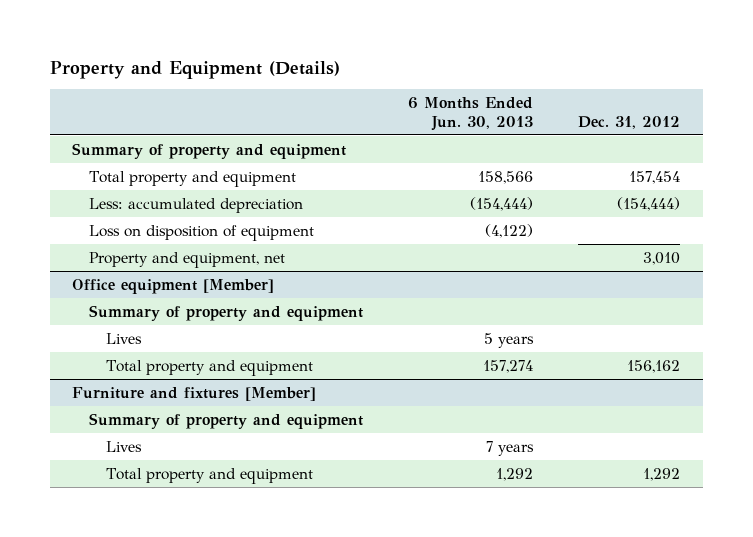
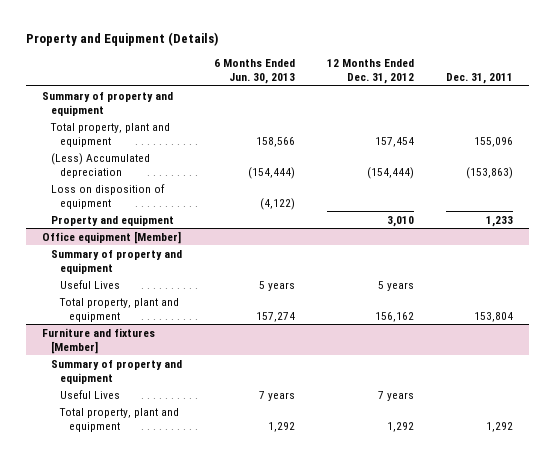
- | 6 Months Ended Jun. 30, 2013 | Dec. 31, 2012
+ | 6 Months Ended Jun. 30, 2013 | 12 Months Ended Dec. 31, 2012 | Dec. 31, 2011
- Total property and equipment | 158,566 | 157,454
- Less: accumulated depreciation | (154,444) | (154,444)
+ Total property, plant and equipment | 158,566 | 157,454 | 155,096
+ (Less) Accumulated depreciation | (154,444) | (154,444) | (153,863)
- Property and equipment, net | | 3,010
+ Property and equipment | | 3,010 | 1,233
@ Office equipment [Member]
- Lives | 5 years |
- Total property and equipment | 157,274 | 156,162
+ Useful Lives | 5 years | 5 years |
+ Total property, plant and equipment | 157,274 | 156,162 | 153,804
@ Furniture and fixtures [Member]
- Lives | 7 years |
- Total property and equipment | 1,292 | 1,292
+ Useful Lives | 7 years | 7 years |
+ Total property, plant and equipment | 1,292 | 1,292 | 1,292

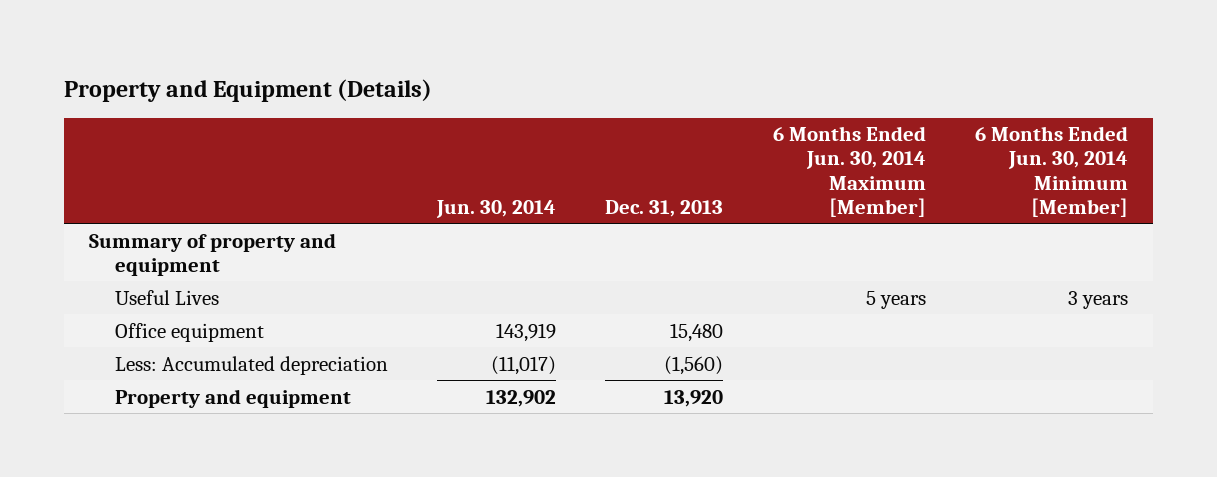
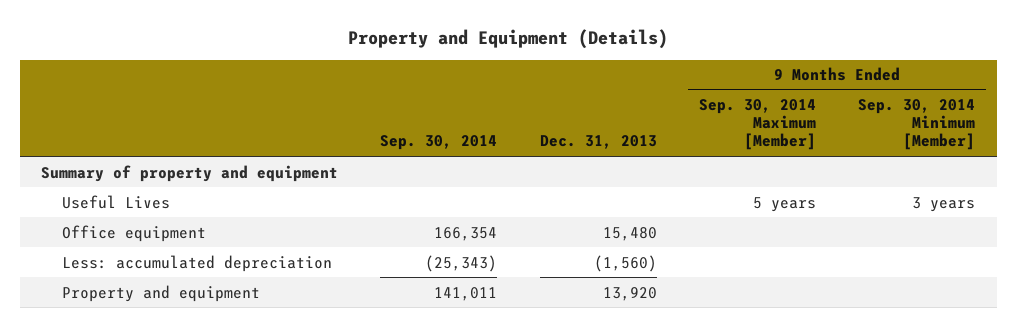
- | Jun. 30, 2014 | Dec. 31, 2013 | 6 Months Ended Jun. 30, 2014 Maximum [Member] | 6 Months Ended Jun. 30, 2014 Minimum [Member]
+ | Sep. 30, 2014 | Dec. 31, 2013 | 9 Months Ended Sep. 30, 2014 Maximum [Member] | 9 Months Ended Sep. 30, 2014 Minimum [Member]
- Less: Accumulated depreciation | (11,017) | (1,560) | |
+ Less: accumulated depreciation | (25,343) | (1,560) | |

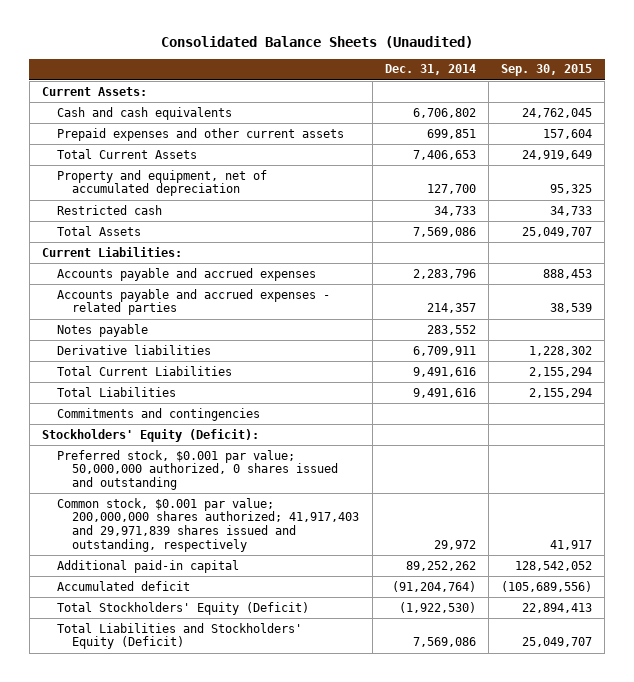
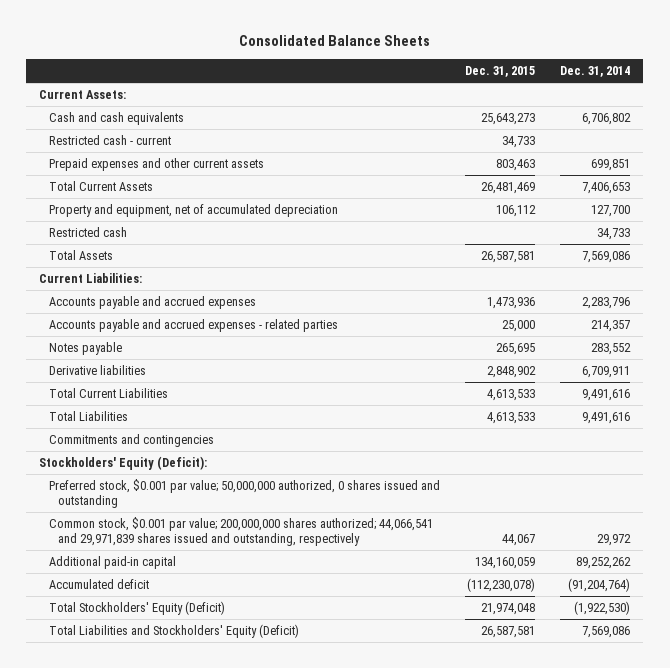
- Consolidated Balance Sheets (Unaudited)
+ Consolidated Balance Sheets
- | Dec. 31, 2014 | Sep. 30, 2015
+ | Dec. 31, 2015 | Dec. 31, 2014
+ Restricted cash - current | 34,733 |
- Common stock, $0.001 par value; 200,000,000 shares authorized; 41,917,403 and 29,971,839 shares issued and outstanding, respectively | 29,972 | 41,917
+ Common stock, $0.001 par value; 200,000,000 shares authorized; 44,066,541 and 29,971,839 shares issued and outstanding, respectively | 44,067 | 29,972

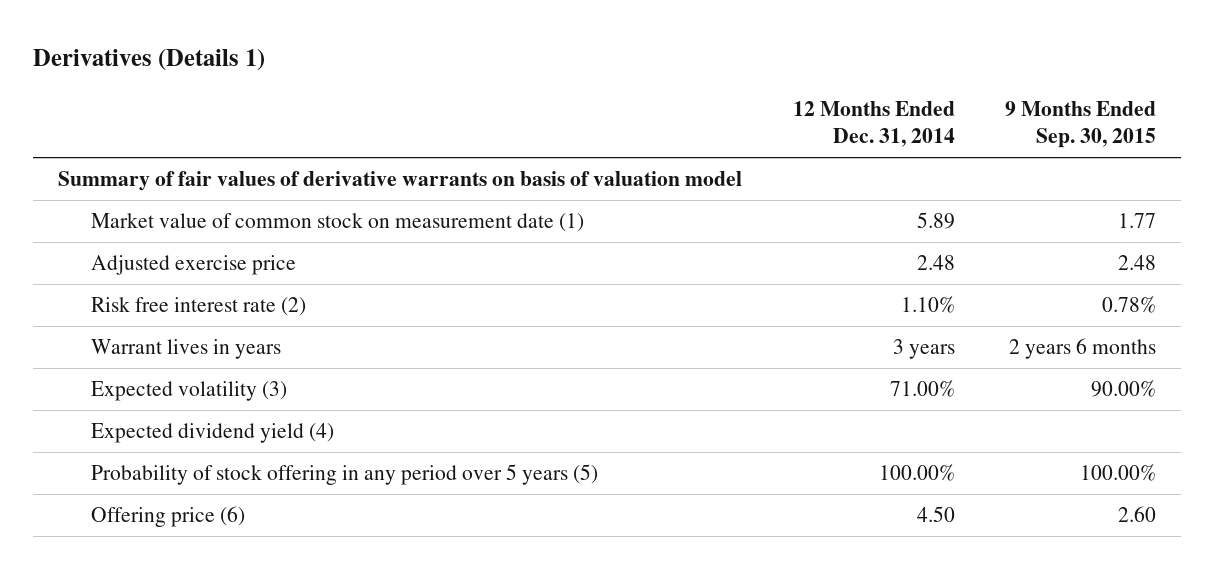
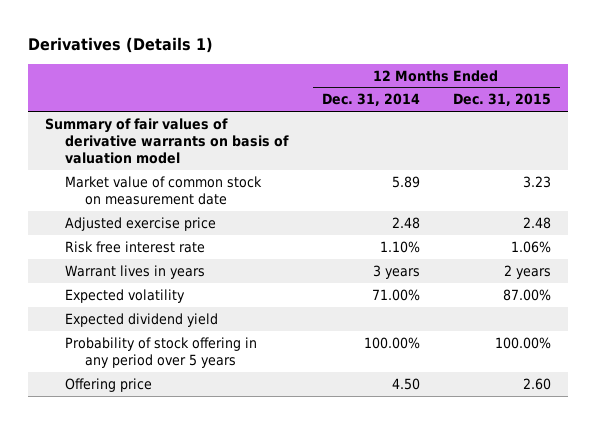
- | 12 Months Ended Dec. 31, 2014 | 9 Months Ended Sep. 30, 2015
+ | 12 Months Ended Dec. 31, 2014 | 12 Months Ended Dec. 31, 2015
- Market value of common stock on measurement date (1) | 5.89 | 1.77
+ Market value of common stock on measurement date | 5.89 | 3.23
- Risk free interest rate (2) | 1.10% | 0.78%
+ Risk free interest rate | 1.10% | 1.06%
- Expected volatility (3) | 71.00% | 90.00%
- Expected dividend yield (4)
- Probability of stock offering in any period over 5 years (5) | 100.00% | 100.00%
- Offering price (6) | 4.50 | 2.60
+ Expected volatility | 71.00% | 87.00%
+ Expected dividend yield
+ Probability of stock offering in any period over 5 years | 100.00% | 100.00%
+ Offering price | 4.50 | 2.60

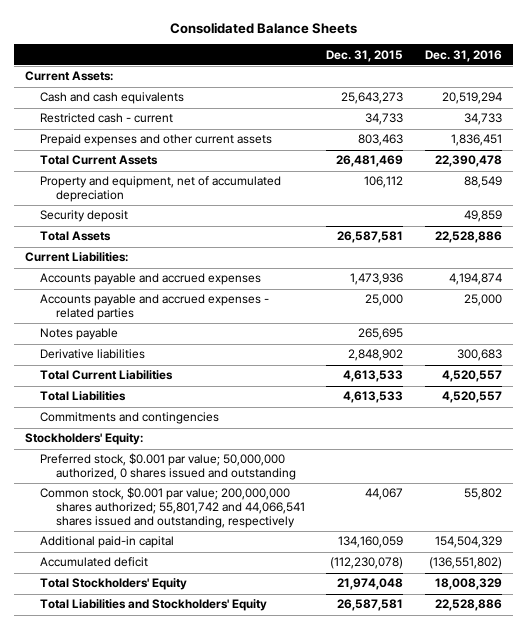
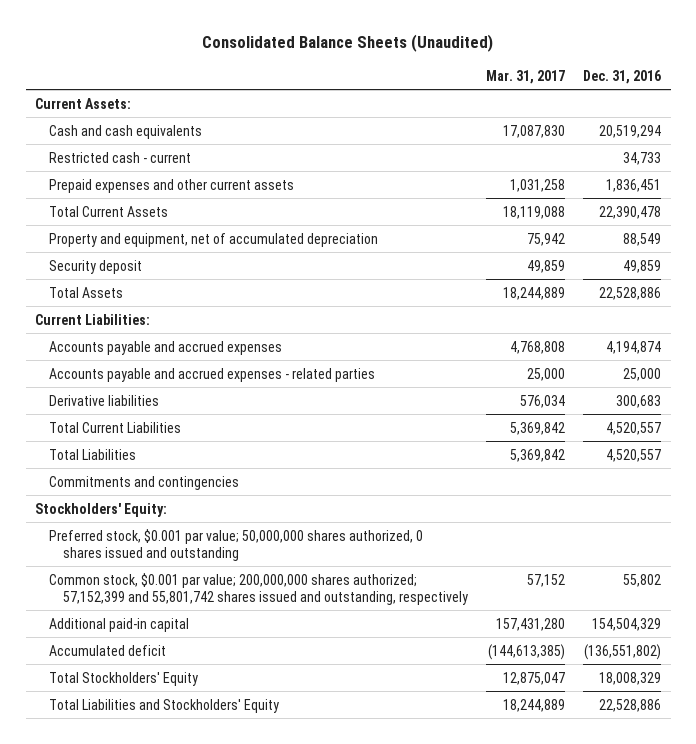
- Consolidated Balance Sheets
+ Consolidated Balance Sheets (Unaudited)
- | Dec. 31, 2015 | Dec. 31, 2016
+ | Mar. 31, 2017 | Dec. 31, 2016
- Notes payable | 265,695 |
- Preferred stock, $0.001 par value; 50,000,000 authorized, 0 shares issued and outstanding
- Common stock, $0.001 par value; 200,000,000 shares authorized; 55,801,742 and 44,066,541 shares issued and outstanding, respectively | 44,067 | 55,802
+ Preferred stock, $0.001 par value; 50,000,000 shares authorized, 0 shares issued and outstanding
+ Common stock, $0.001 par value; 200,000,000 shares authorized; 57,152,399 and 55,801,742 shares issued and outstanding, respectively | 57,152 | 55,802

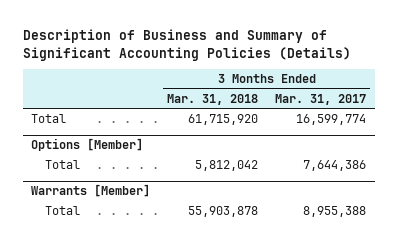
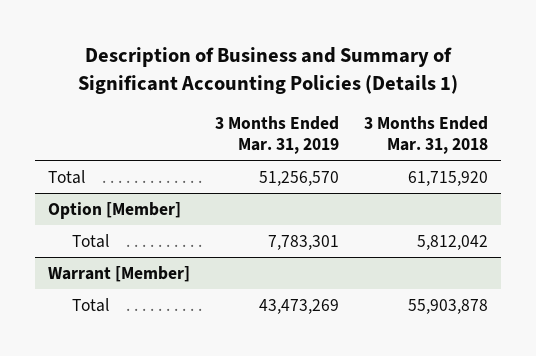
- Description of Business and Summary of Significant Accounting Policies (Details)
+ Description of Business and Summary of Significant Accounting Policies (Details 1)
- | 3 Months Ended Mar. 31, 2018 | 3 Months Ended Mar. 31, 2017
+ | 3 Months Ended Mar. 31, 2019 | 3 Months Ended Mar. 31, 2018
- Options [Member]
+ Option [Member]
- Warrants [Member]
+ Warrant [Member]

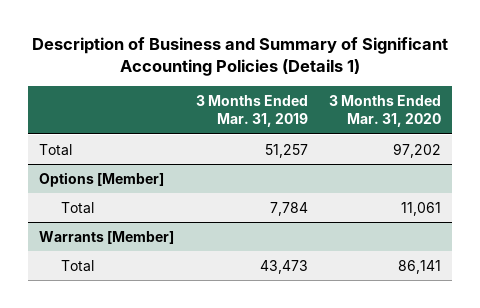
- | 3 Months Ended Mar. 31, 2019 | 3 Months Ended Mar. 31, 2018
+ | 3 Months Ended Mar. 31, 2019 | 3 Months Ended Mar. 31, 2020
- Total | 51,256,570 | 61,715,920
- Option [Member]
- Total | 7,783,301 | 5,812,042
- Warrant [Member]
- Total | 43,473,269 | 55,903,878
+ Total | 51,257 | 97,202
+ Options [Member]
+ Total | 7,784 | 11,061
+ Warrants [Member]
+ Total | 43,473 | 86,141

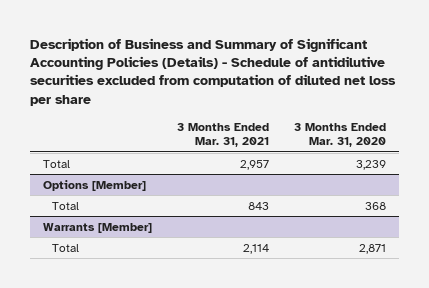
- Description of Business and Summary of Significant Accounting Policies (Details 1)
+ Description of Business and Summary of Significant Accounting Policies (Details) - Schedule of antidilutive securities excluded from computation of diluted net loss per share
- | 3 Months Ended Mar. 31, 2019 | 3 Months Ended Mar. 31, 2020
+ | 3 Months Ended Mar. 31, 2021 | 3 Months Ended Mar. 31, 2020
- Total | 51,257 | 97,202
+ Total | 2,957 | 3,239
@ Options [Member]
- Total | 7,784 | 11,061
+ Total | 843 | 368
@ Warrants [Member]
- Total | 43,473 | 86,141
+ Total | 2,114 | 2,871

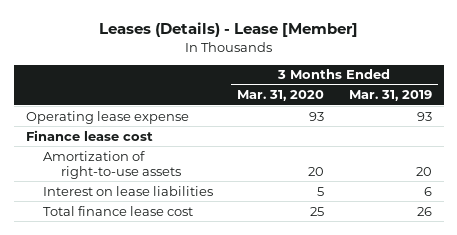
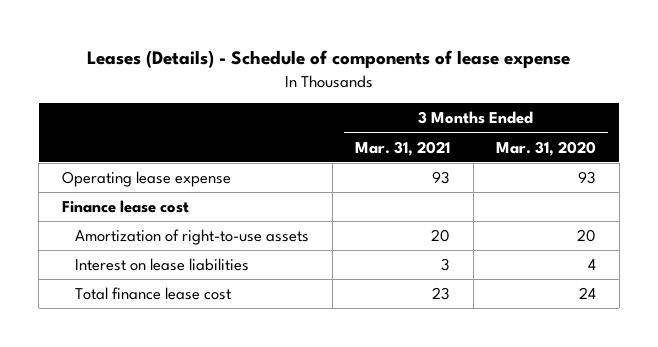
- Leases (Details) - Lease [Member]
+ Leases (Details) - Schedule of components of lease expense
- | 3 Months Ended Mar. 31, 2020 | 3 Months Ended Mar. 31, 2019
+ | 3 Months Ended Mar. 31, 2021 | 3 Months Ended Mar. 31, 2020
- Interest on lease liabilities | 5 | 6
- Total finance lease cost | 25 | 26
+ Interest on lease liabilities | 3 | 4
+ Total finance lease cost | 23 | 24

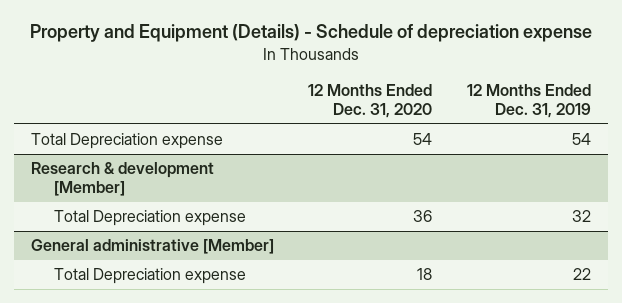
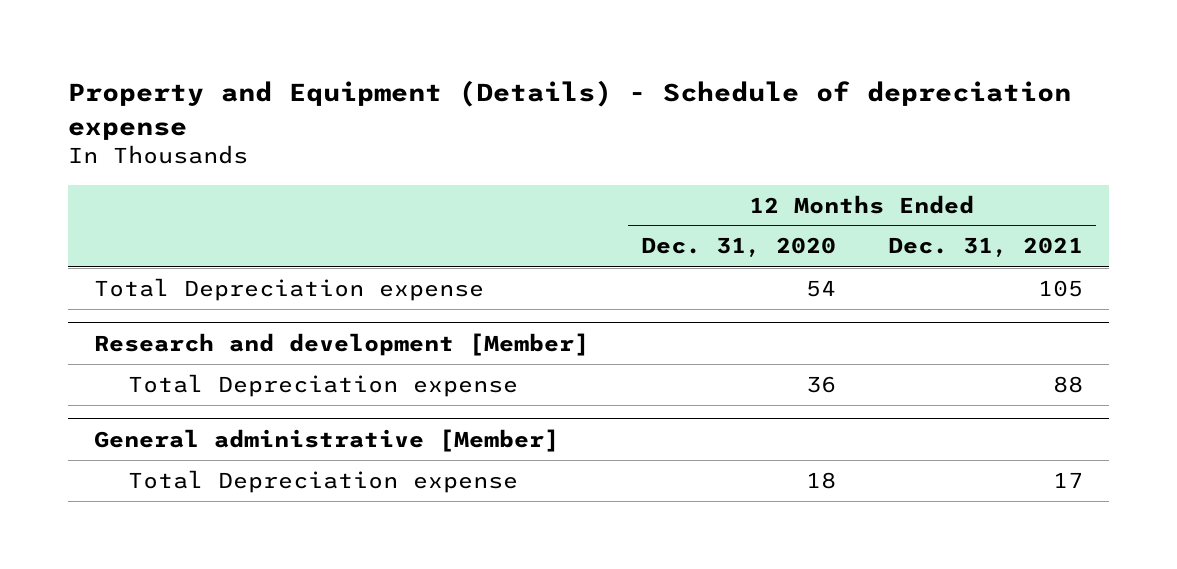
- | 12 Months Ended Dec. 31, 2020 | 12 Months Ended Dec. 31, 2019
+ | 12 Months Ended Dec. 31, 2020 | 12 Months Ended Dec. 31, 2021
- Research & development [Member]
+ Research and development [Member]

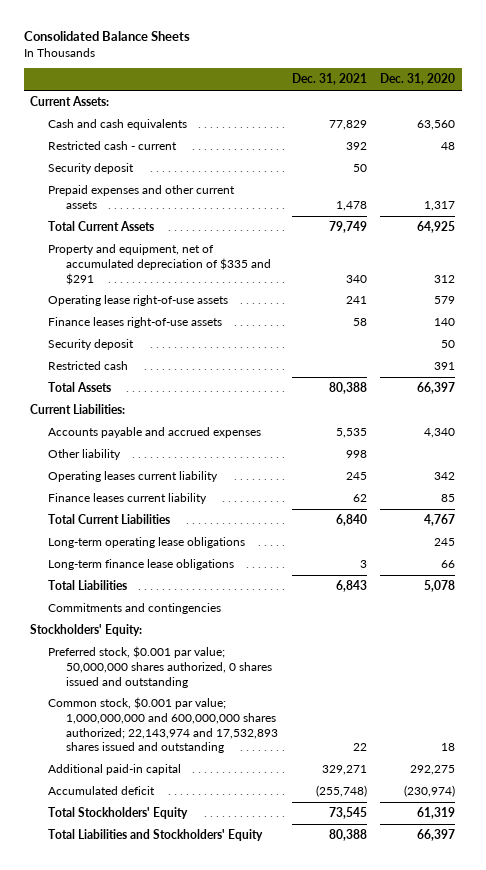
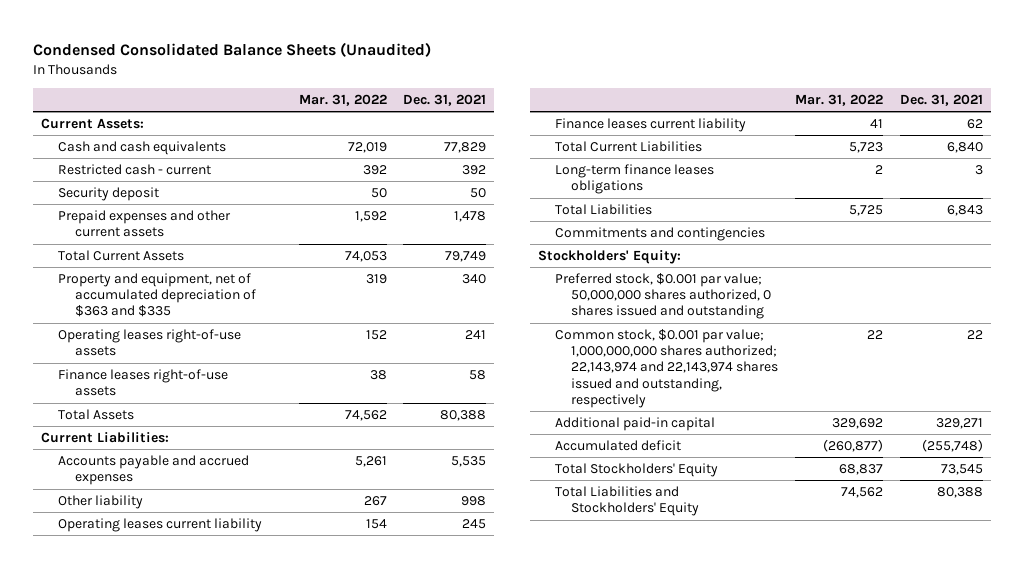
- Consolidated Balance Sheets
+ Condensed Consolidated Balance Sheets (Unaudited)
- | Dec. 31, 2021 | Dec. 31, 2020
+ | Mar. 31, 2022 | Dec. 31, 2021
- Property and equipment, net of accumulated depreciation of $335 and $291 | 340 | 312
- Operating lease right-of-use assets | 241 | 579
+ Property and equipment, net of accumulated depreciation of $363 and $335 | 319 | 340
+ Operating leases right-of-use assets | 152 | 241
- Security deposit | | 50
- Restricted cash | | 391
- Long-term operating lease obligations | | 245
- Long-term finance lease obligations | 3 | 66
+ Long-term finance leases obligations | 2 | 3
- Common stock, $0.001 par value; 1,000,000,000 and 600,000,000 shares authorized; 22,143,974 and 17,532,893 shares issued and outstanding | 22 | 18
+ Common stock, $0.001 par value; 1,000,000,000 shares authorized; 22,143,974 and 22,143,974 shares issued and outstanding, respectively | 22 | 22

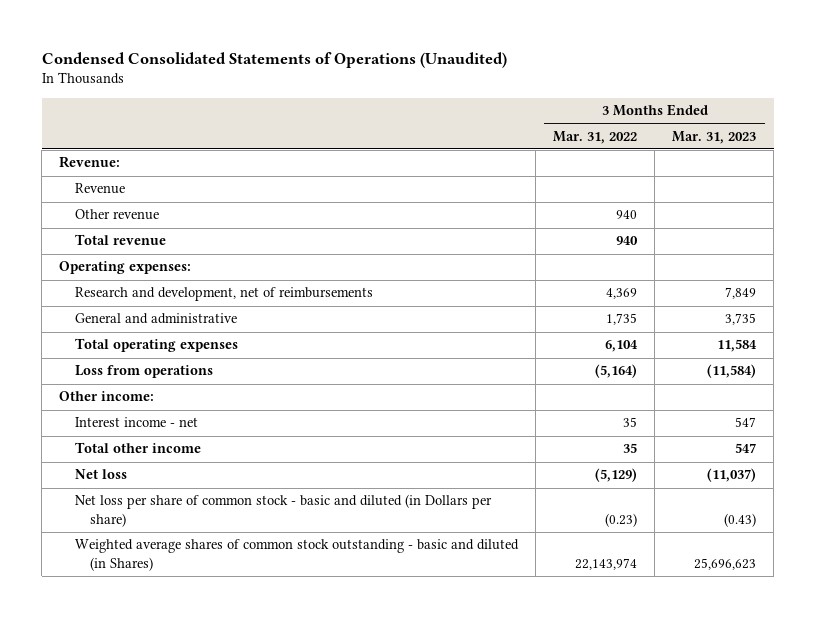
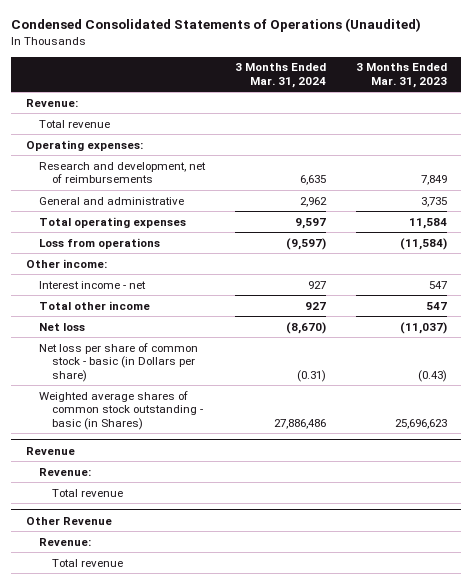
- | 3 Months Ended Mar. 31, 2022 | 3 Months Ended Mar. 31, 2023
+ | 3 Months Ended Mar. 31, 2024 | 3 Months Ended Mar. 31, 2023
- Revenue
- Other revenue | 940 |
- Net loss per share of common stock - basic and diluted (in Dollars per share) | (0.23) | (0.43)
- Weighted average shares of common stock outstanding - basic and diluted (in Shares) | 22,143,974 | 25,696,623
+ Net loss per share of common stock - basic (in Dollars per share) | (0.31) | (0.43)
+ Weighted average shares of common stock outstanding - basic (in Shares) | 27,886,486 | 25,696,623
+ Revenue
+ Revenue:
+ Total revenue
+ Other Revenue
+ Revenue:
+ Total revenue

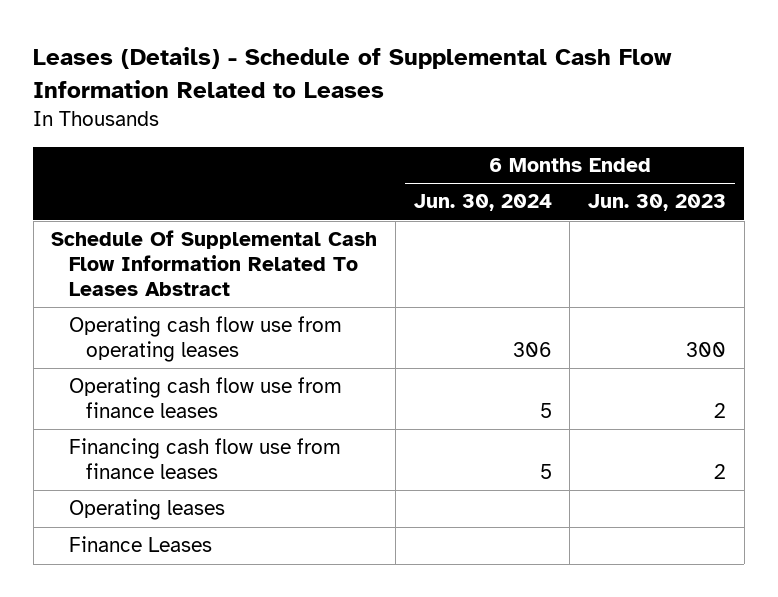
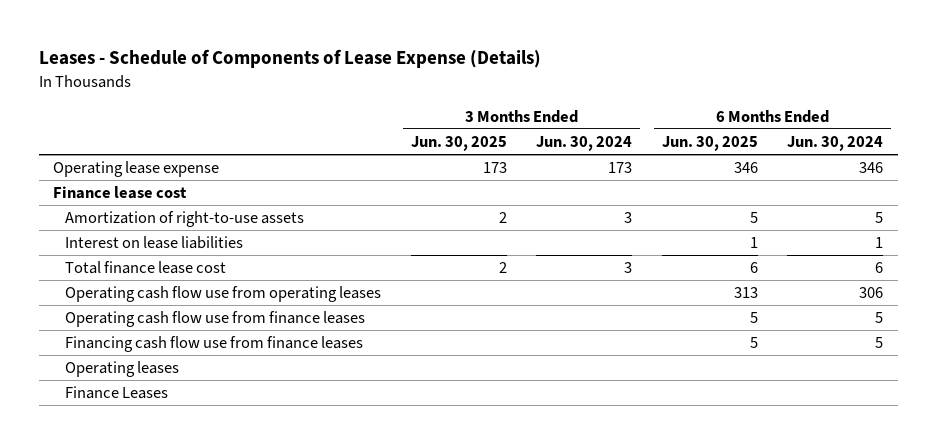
- Leases (Details) - Schedule of Supplemental Cash Flow Information Related to Leases
+ Leases - Schedule of Components of Lease Expense (Details)
- | 6 Months Ended Jun. 30, 2024 | 6 Months Ended Jun. 30, 2023
+ | 3 Months Ended Jun. 30, 2025 | 3 Months Ended Jun. 30, 2024 | 6 Months Ended Jun. 30, 2025 | 6 Months Ended Jun. 30, 2024
- Schedule Of Supplemental Cash Flow Information Related To Leases Abstract
+ Operating lease expense | 173 | 173 | 346 | 346
+ Finance lease cost
+ Amortization of right-to-use assets | 2 | 3 | 5 | 5
+ Interest on lease liabilities | | | 1 | 1
+ Total finance lease cost | 2 | 3 | 6 | 6

